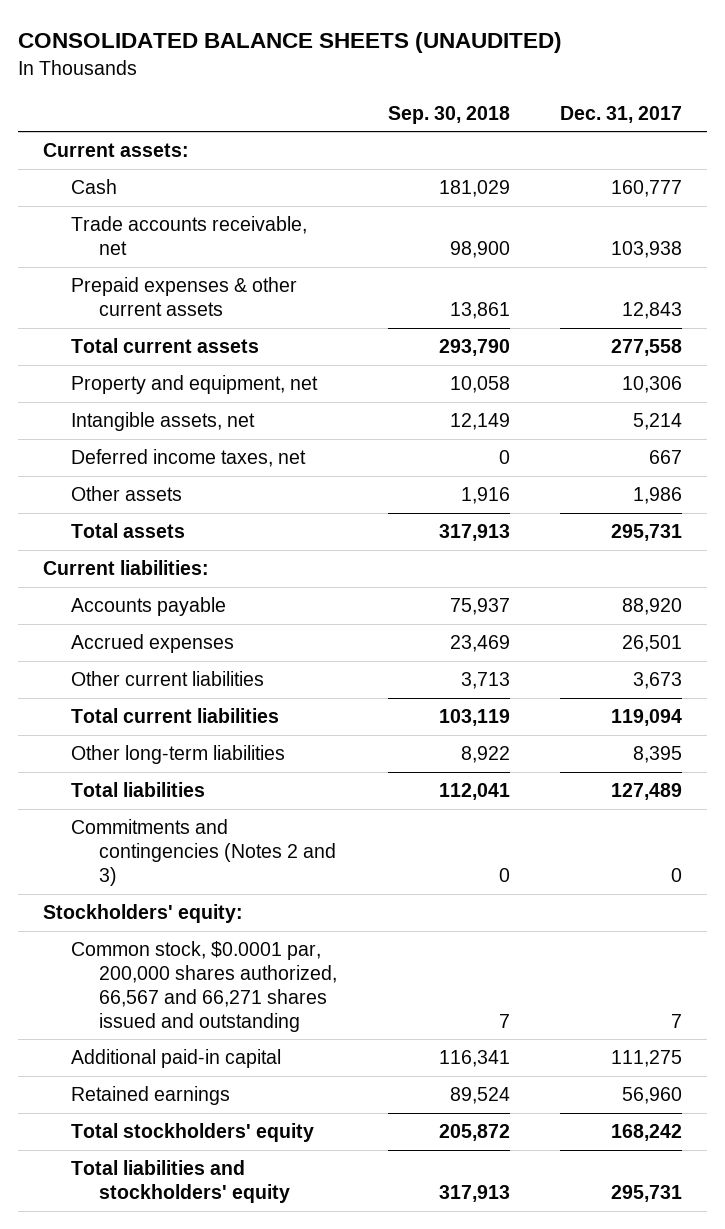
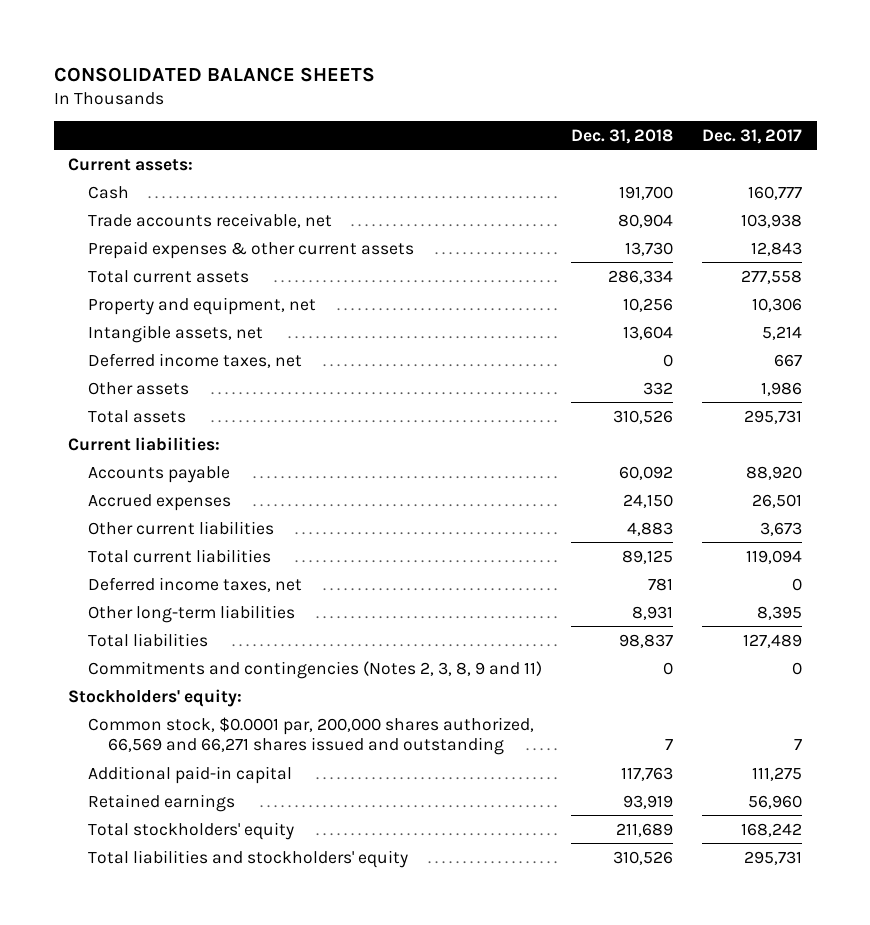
- CONSOLIDATED BALANCE SHEETS (UNAUDITED)
+ CONSOLIDATED BALANCE SHEETS
- | Sep. 30, 2018 | Dec. 31, 2017
+ | Dec. 31, 2018 | Dec. 31, 2017
+ Deferred income taxes, net | 781 | 0
- Commitments and contingencies (Notes 2 and 3) | 0 | 0
+ Commitments and contingencies (Notes 2, 3, 8, 9 and 11) | 0 | 0
- Common stock, $0.0001 par, 200,000 shares authorized, 66,567 and 66,271 shares issued and outstanding | 7 | 7
+ Common stock, $0.0001 par, 200,000 shares authorized, 66,569 and 66,271 shares issued and outstanding | 7 | 7

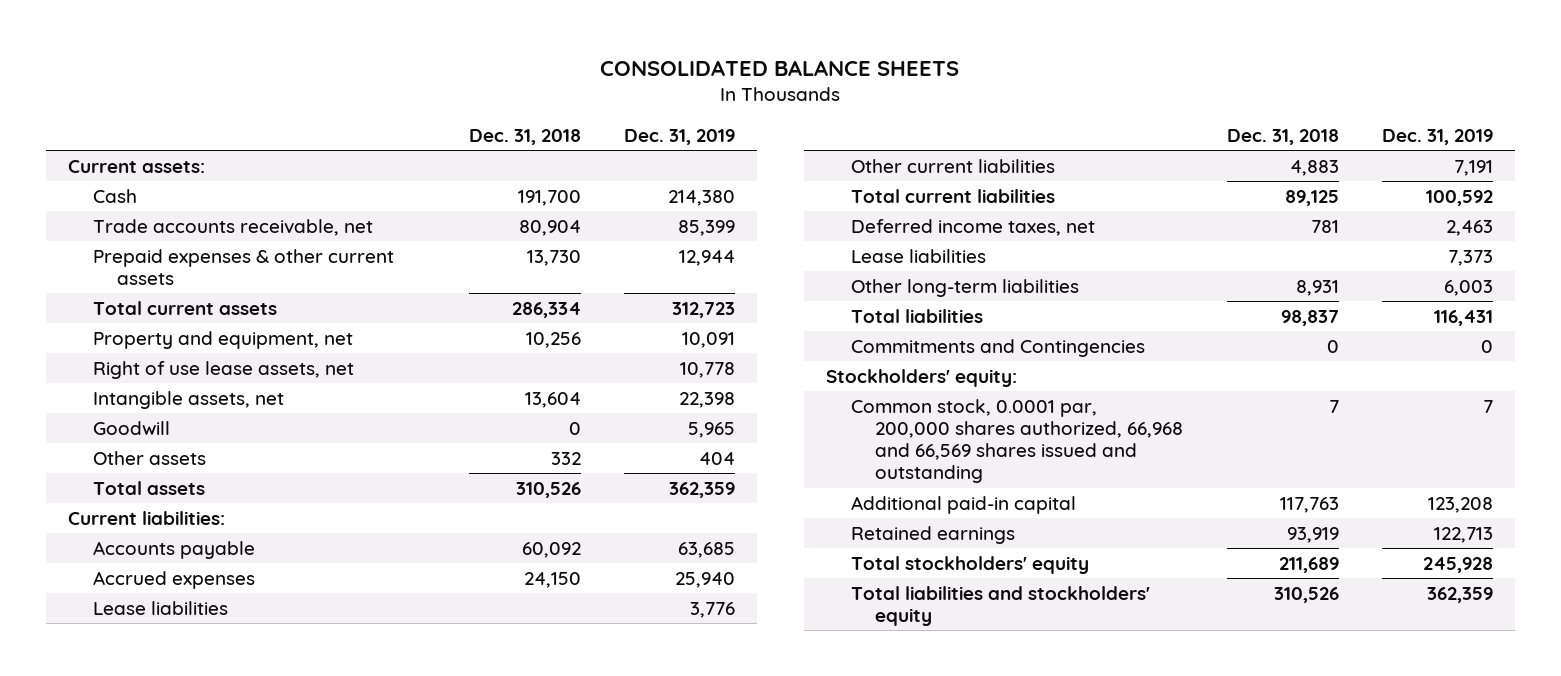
- | Dec. 31, 2018 | Dec. 31, 2017
+ | Dec. 31, 2018 | Dec. 31, 2019
+ Right of use lease assets, net | | 10,778
- Deferred income taxes, net | 0 | 667
+ Goodwill | 0 | 5,965
+ Lease liabilities | | 3,776
+ Lease liabilities | | 7,373
- Commitments and contingencies (Notes 2, 3, 8, 9 and 11) | 0 | 0
+ Commitments and Contingencies | 0 | 0
- Common stock, $0.0001 par, 200,000 shares authorized, 66,569 and 66,271 shares issued and outstanding | 7 | 7
+ Common stock, 0.0001 par, 200,000 shares authorized, 66,968 and 66,569 shares issued and outstanding | 7 | 7

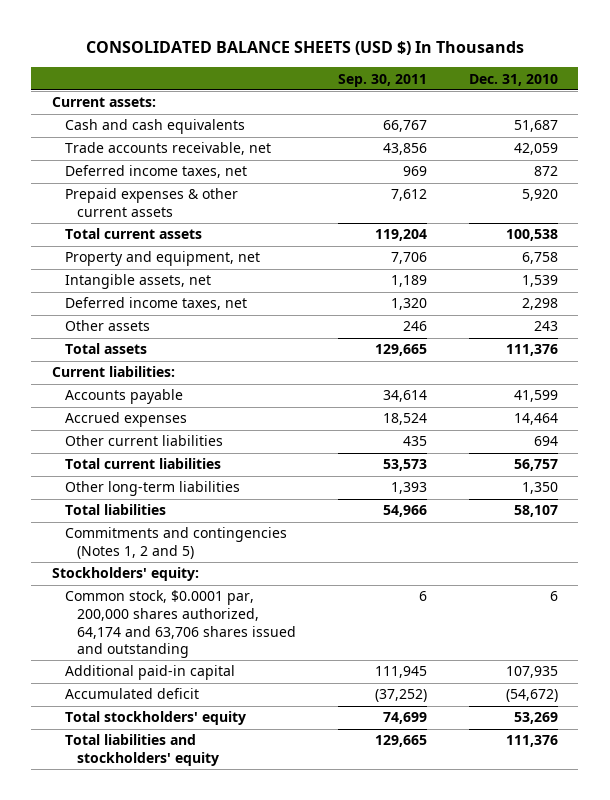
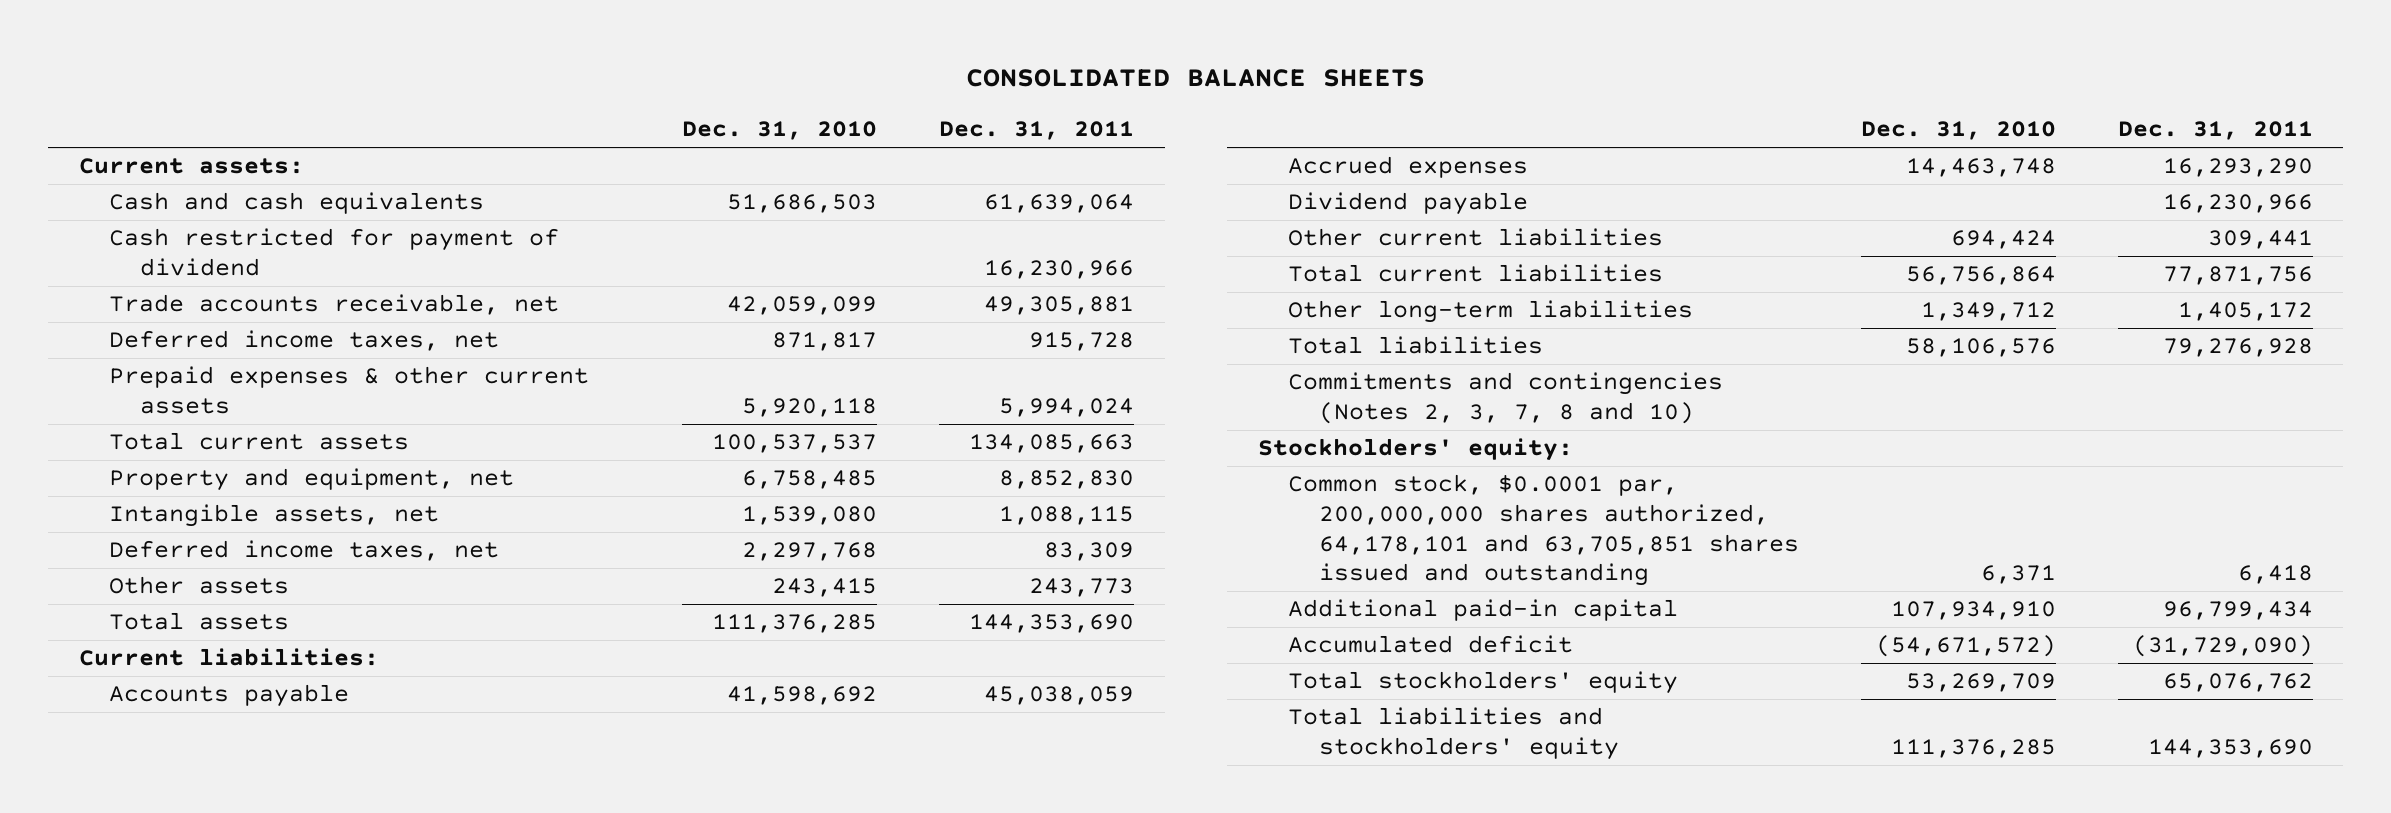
- CONSOLIDATED BALANCE SHEETS (USD $) In Thousands
+ CONSOLIDATED BALANCE SHEETS
- | Sep. 30, 2011 | Dec. 31, 2010
+ | Dec. 31, 2010 | Dec. 31, 2011
- Cash and cash equivalents | 66,767 | 51,687
- Trade accounts receivable, net | 43,856 | 42,059
- Deferred income taxes, net | 969 | 872
- Prepaid expenses & other current assets | 7,612 | 5,920
- Total current assets | 119,204 | 100,538
- Property and equipment, net | 7,706 | 6,758
- Intangible assets, net | 1,189 | 1,539
- Deferred income taxes, net | 1,320 | 2,298
- Other assets | 246 | 243
- Total assets | 129,665 | 111,376
+ Cash and cash equivalents | 51,686,503 | 61,639,064
+ Cash restricted for payment of dividend | | 16,230,966
+ Trade accounts receivable, net | 42,059,099 | 49,305,881
+ Deferred income taxes, net | 871,817 | 915,728
+ Prepaid expenses & other current assets | 5,920,118 | 5,994,024
+ Total current assets | 100,537,537 | 134,085,663
+ Property and equipment, net | 6,758,485 | 8,852,830
+ Intangible assets, net | 1,539,080 | 1,088,115
+ Deferred income taxes, net | 2,297,768 | 83,309
+ Other assets | 243,415 | 243,773
+ Total assets | 111,376,285 | 144,353,690
- Accounts payable | 34,614 | 41,599
- Accrued expenses | 18,524 | 14,464
- Other current liabilities | 435 | 694
- Total current liabilities | 53,573 | 56,757
- Other long-term liabilities | 1,393 | 1,350
- Total liabilities | 54,966 | 58,107
- Commitments and contingencies (Notes 1, 2 and 5)
+ Accounts payable | 41,598,692 | 45,038,059
+ Accrued expenses | 14,463,748 | 16,293,290
+ Dividend payable | | 16,230,966
+ Other current liabilities | 694,424 | 309,441
+ Total current liabilities | 56,756,864 | 77,871,756
+ Other long-term liabilities | 1,349,712 | 1,405,172
+ Total liabilities | 58,106,576 | 79,276,928
+ Commitments and contingencies (Notes 2, 3, 7, 8 and 10)
- Common stock, $0.0001 par, 200,000 shares authorized, 64,174 and 63,706 shares issued and outstanding | 6 | 6
- Additional paid-in capital | 111,945 | 107,935
- Accumulated deficit | (37,252) | (54,672)
- Total stockholders' equity | 74,699 | 53,269
- Total liabilities and stockholders' equity | 129,665 | 111,376
+ Common stock, $0.0001 par, 200,000,000 shares authorized, 64,178,101 and 63,705,851 shares issued and outstanding | 6,371 | 6,418
+ Additional paid-in capital | 107,934,910 | 96,799,434
+ Accumulated deficit | (54,671,572) | (31,729,090)
+ Total stockholders' equity | 53,269,709 | 65,076,762
+ Total liabilities and stockholders' equity | 111,376,285 | 144,353,690

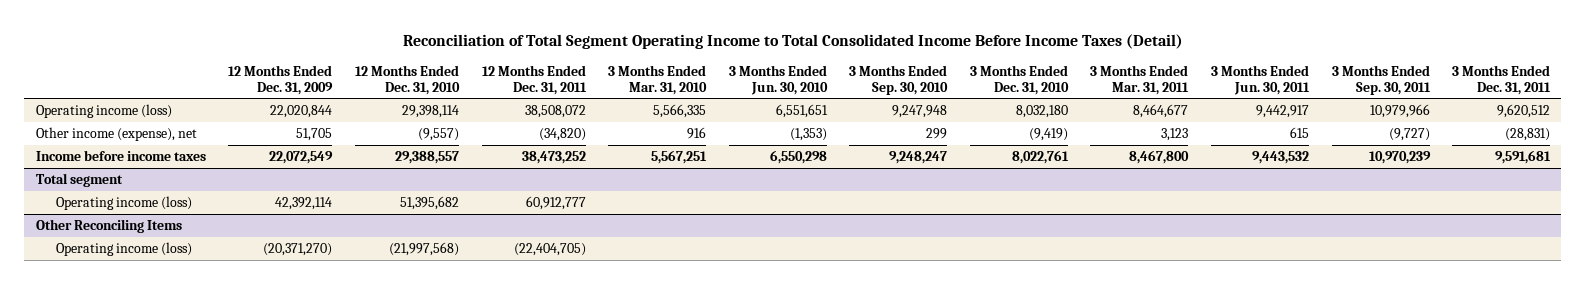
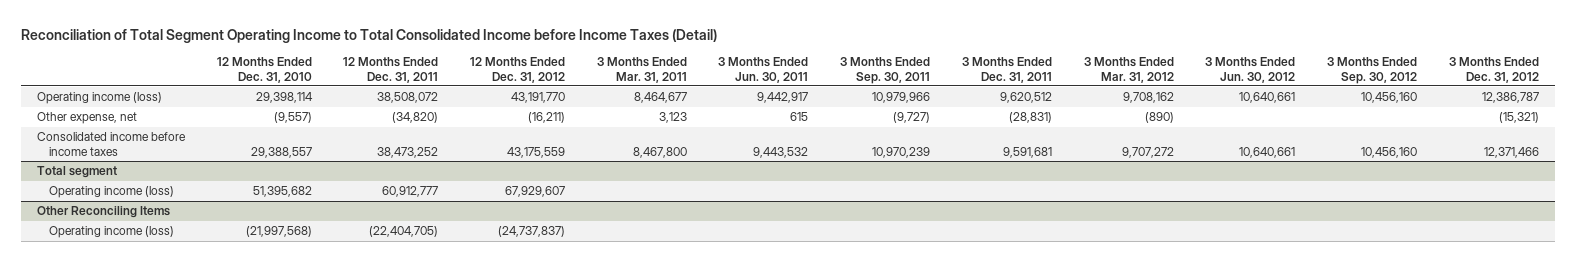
- Reconciliation of Total Segment Operating Income to Total Consolidated Income Before Income Taxes (Detail)
+ Reconciliation of Total Segment Operating Income to Total Consolidated Income before Income Taxes (Detail)
- | 12 Months Ended Dec. 31, 2009 | 12 Months Ended Dec. 31, 2010 | 12 Months Ended Dec. 31, 2011 | 3 Months Ended Mar. 31, 2010 | 3 Months Ended Jun. 30, 2010 | 3 Months Ended Sep. 30, 2010 | 3 Months Ended Dec. 31, 2010 | 3 Months Ended Mar. 31, 2011 | 3 Months Ended Jun. 30, 2011 | 3 Months Ended Sep. 30, 2011 | 3 Months Ended Dec. 31, 2011
+ | 12 Months Ended Dec. 31, 2010 | 12 Months Ended Dec. 31, 2011 | 12 Months Ended Dec. 31, 2012 | 3 Months Ended Mar. 31, 2011 | 3 Months Ended Jun. 30, 2011 | 3 Months Ended Sep. 30, 2011 | 3 Months Ended Dec. 31, 2011 | 3 Months Ended Mar. 31, 2012 | 3 Months Ended Jun. 30, 2012 | 3 Months Ended Sep. 30, 2012 | 3 Months Ended Dec. 31, 2012
- Other income (expense), net | 51,705 | (9,557) | (34,820) | 916 | (1,353) | 299 | (9,419) | 3,123 | 615 | (9,727) | (28,831)
- Income before income taxes | 22,072,549 | 29,388,557 | 38,473,252 | 5,567,251 | 6,550,298 | 9,248,247 | 8,022,761 | 8,467,800 | 9,443,532 | 10,970,239 | 9,591,681
+ Other expense, net | (9,557) | (34,820) | (16,211) | 3,123 | 615 | (9,727) | (28,831) | (890) | | | (15,321)
+ Consolidated income before income taxes | 29,388,557 | 38,473,252 | 43,175,559 | 8,467,800 | 9,443,532 | 10,970,239 | 9,591,681 | 9,707,272 | 10,640,661 | 10,456,160 | 12,371,466

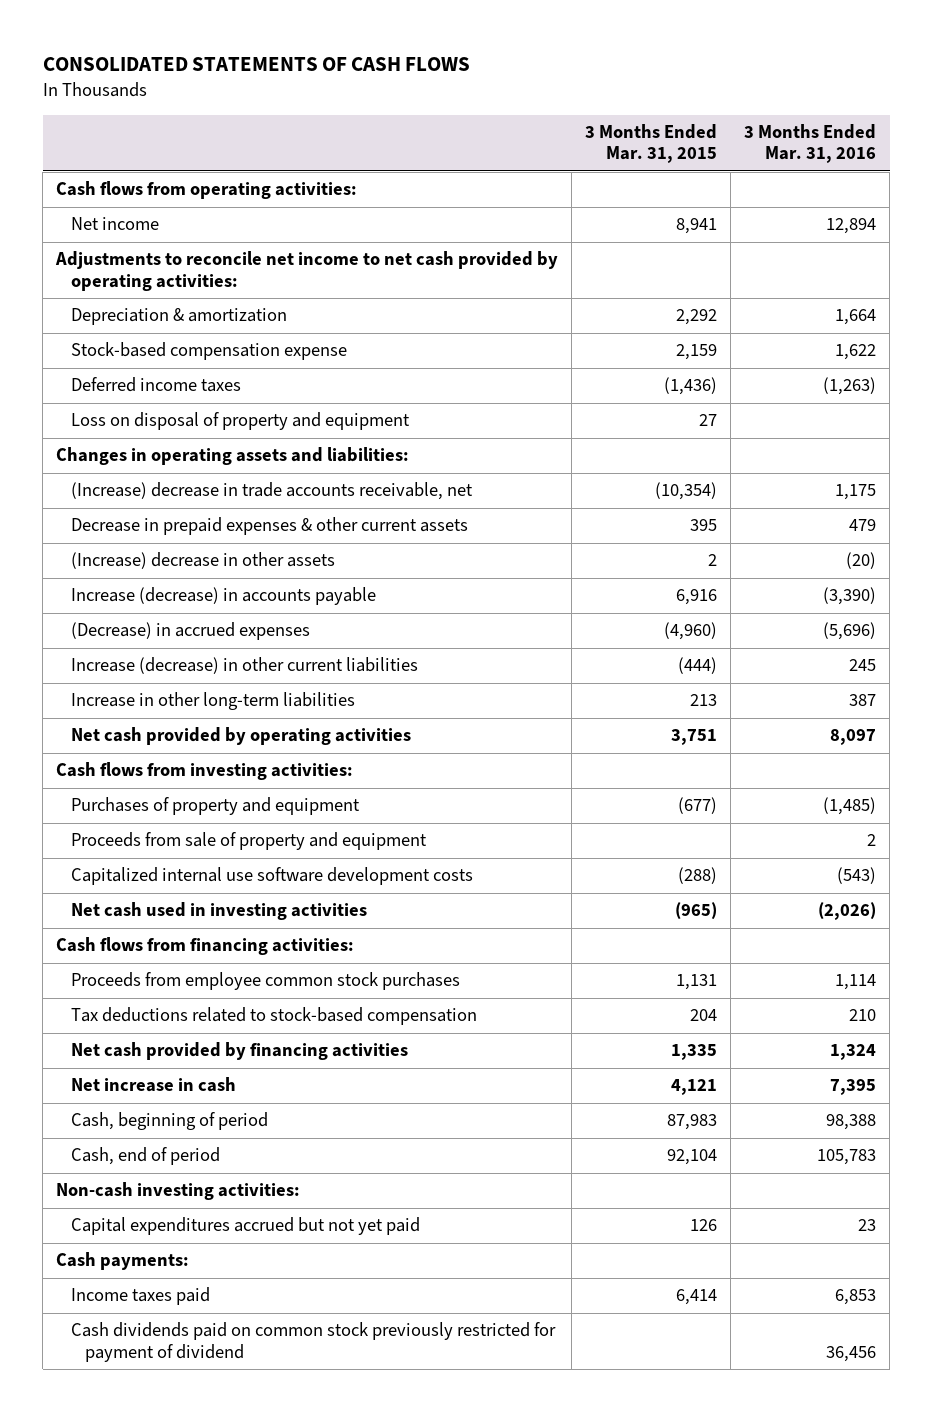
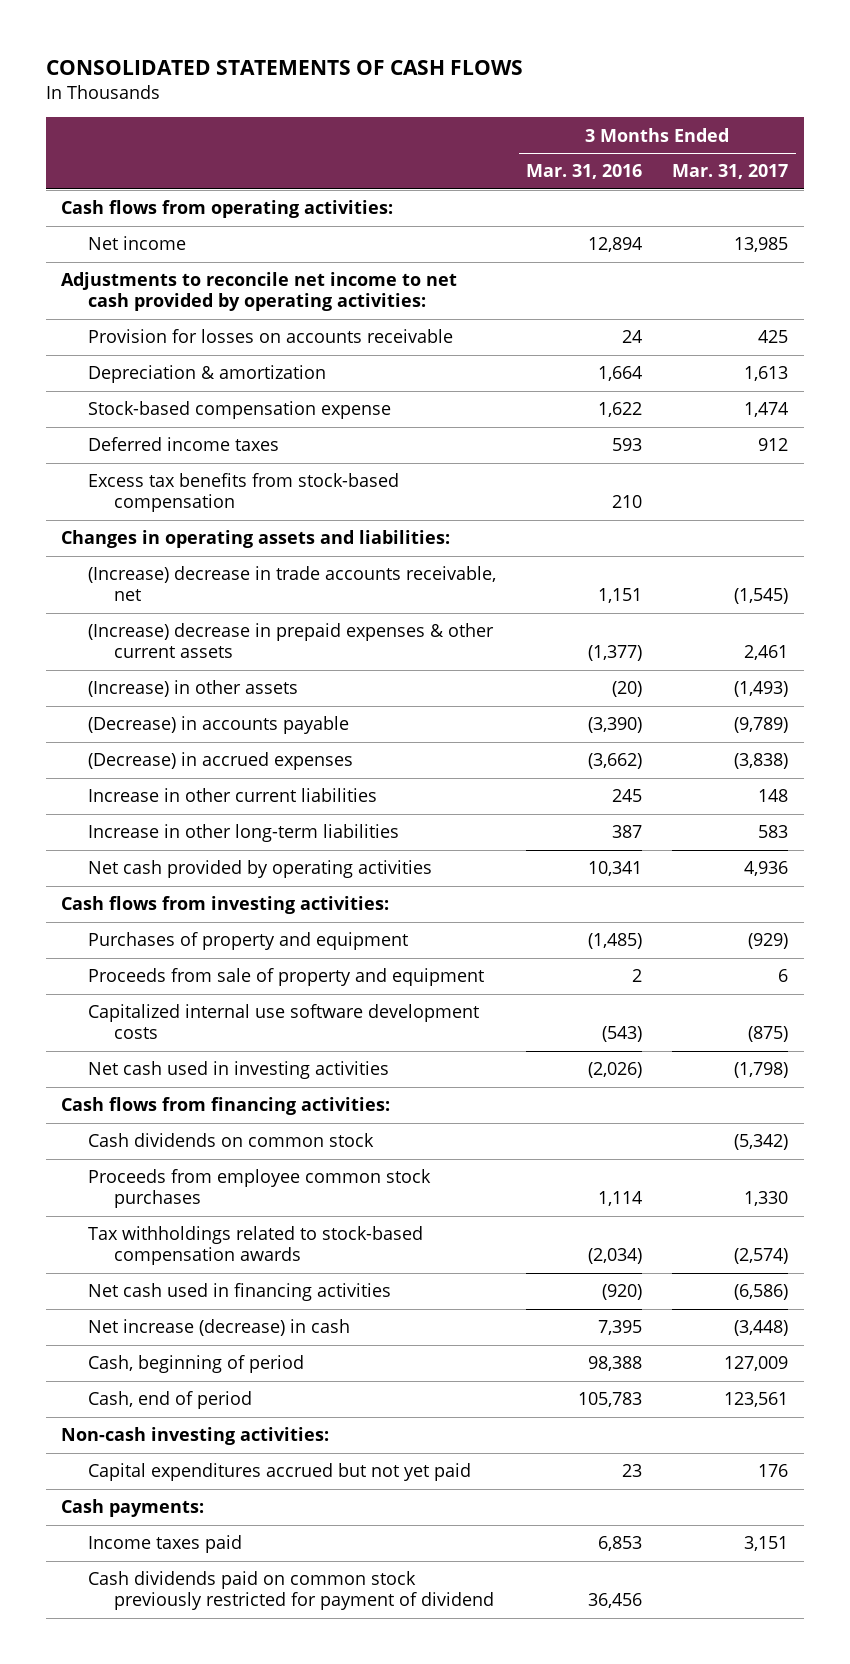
- | 3 Months Ended Mar. 31, 2015 | 3 Months Ended Mar. 31, 2016
+ | 3 Months Ended Mar. 31, 2016 | 3 Months Ended Mar. 31, 2017
+ Provision for losses on accounts receivable | 24 | 425
- Deferred income taxes | (1,436) | (1,263)
- Loss on disposal of property and equipment | 27 |
+ Deferred income taxes | 593 | 912
+ Excess tax benefits from stock-based compensation | 210 |
- (Increase) decrease in trade accounts receivable, net | (10,354) | 1,175
- Decrease in prepaid expenses & other current assets | 395 | 479
- (Increase) decrease in other assets | 2 | (20)
- Increase (decrease) in accounts payable | 6,916 | (3,390)
- (Decrease) in accrued expenses | (4,960) | (5,696)
- Increase (decrease) in other current liabilities | (444) | 245
+ (Increase) decrease in trade accounts receivable, net | 1,151 | (1,545)
+ (Increase) decrease in prepaid expenses & other current assets | (1,377) | 2,461
+ (Increase) in other assets | (20) | (1,493)
+ (Decrease) in accounts payable | (3,390) | (9,789)
+ (Decrease) in accrued expenses | (3,662) | (3,838)
+ Increase in other current liabilities | 245 | 148
- Net cash provided by operating activities | 3,751 | 8,097
+ Net cash provided by operating activities | 10,341 | 4,936
+ Cash dividends on common stock | | (5,342)
- Tax deductions related to stock-based compensation | 204 | 210
- Net cash provided by financing activities | 1,335 | 1,324
- Net increase in cash | 4,121 | 7,395
+ Tax withholdings related to stock-based compensation awards | (2,034) | (2,574)
+ Net cash used in financing activities | (920) | (6,586)
+ Net increase (decrease) in cash | 7,395 | (3,448)

